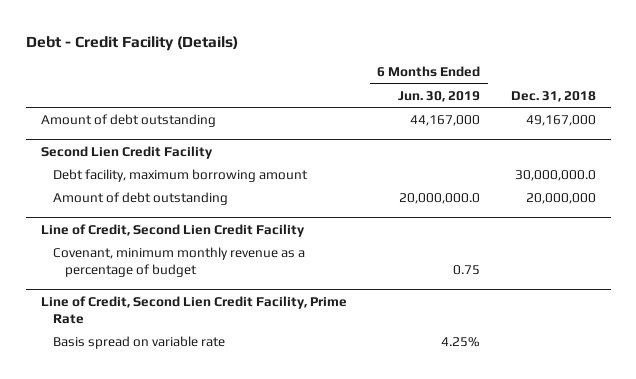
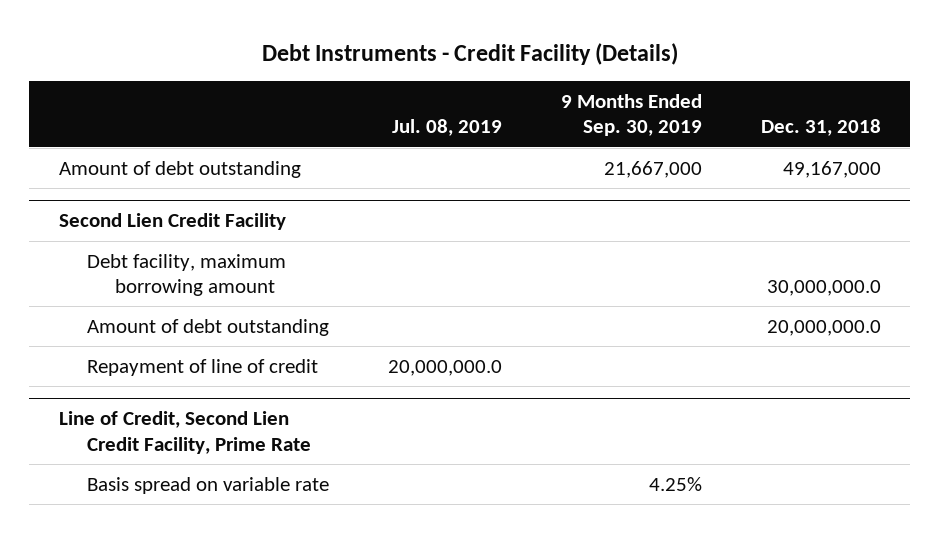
- Debt - Credit Facility (Details)
+ Debt Instruments - Credit Facility (Details)
- | 6 Months Ended Jun. 30, 2019 | Dec. 31, 2018
+ | Jul. 08, 2019 | 9 Months Ended Sep. 30, 2019 | Dec. 31, 2018
@ Second Lien Credit Facility
- Amount of debt outstanding | 20,000,000.0 | 20,000,000
- Line of Credit, Second Lien Credit Facility
- Covenant, minimum monthly revenue as a percentage of budget | 0.75 |
@ Second Lien Credit Facility
+ Amount of debt outstanding | | | 20,000,000.0
+ Repayment of line of credit | 20,000,000.0 | |

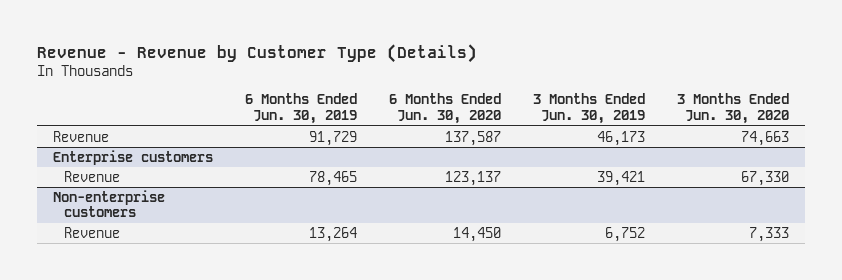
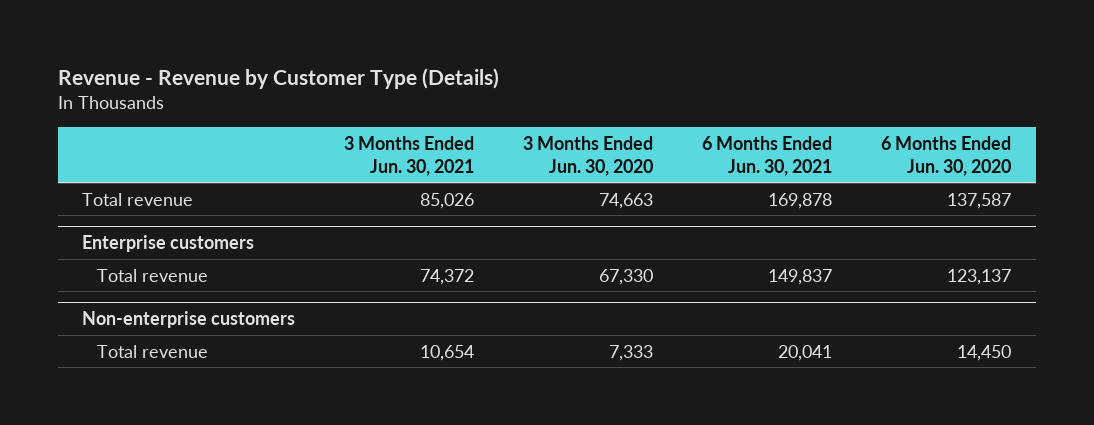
- | 6 Months Ended Jun. 30, 2019 | 6 Months Ended Jun. 30, 2020 | 3 Months Ended Jun. 30, 2019 | 3 Months Ended Jun. 30, 2020
+ | 3 Months Ended Jun. 30, 2021 | 3 Months Ended Jun. 30, 2020 | 6 Months Ended Jun. 30, 2021 | 6 Months Ended Jun. 30, 2020
- Revenue | 91,729 | 137,587 | 46,173 | 74,663
+ Total revenue | 85,026 | 74,663 | 169,878 | 137,587
@ Enterprise customers
- Revenue | 78,465 | 123,137 | 39,421 | 67,330
+ Total revenue | 74,372 | 67,330 | 149,837 | 123,137
@ Non-enterprise customers
- Revenue | 13,264 | 14,450 | 6,752 | 7,333
+ Total revenue | 10,654 | 7,333 | 20,041 | 14,450

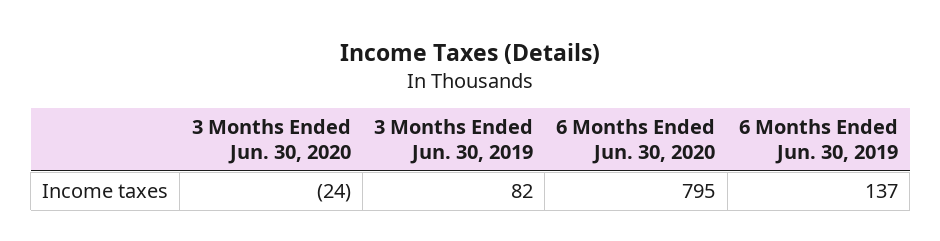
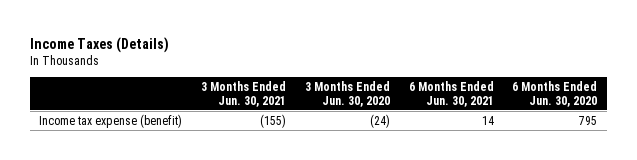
- | 3 Months Ended Jun. 30, 2020 | 3 Months Ended Jun. 30, 2019 | 6 Months Ended Jun. 30, 2020 | 6 Months Ended Jun. 30, 2019
+ | 3 Months Ended Jun. 30, 2021 | 3 Months Ended Jun. 30, 2020 | 6 Months Ended Jun. 30, 2021 | 6 Months Ended Jun. 30, 2020
- Income taxes | (24) | 82 | 795 | 137
+ Income tax expense (benefit) | (155) | (24) | 14 | 795

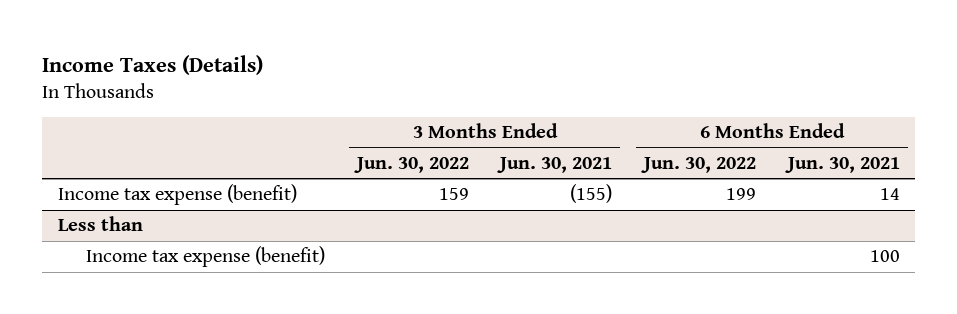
- | 3 Months Ended Jun. 30, 2021 | 3 Months Ended Jun. 30, 2020 | 6 Months Ended Jun. 30, 2021 | 6 Months Ended Jun. 30, 2020
+ | 3 Months Ended Jun. 30, 2022 | 3 Months Ended Jun. 30, 2021 | 6 Months Ended Jun. 30, 2022 | 6 Months Ended Jun. 30, 2021
+ Less than
+ Income tax expense (benefit) | | | | 100

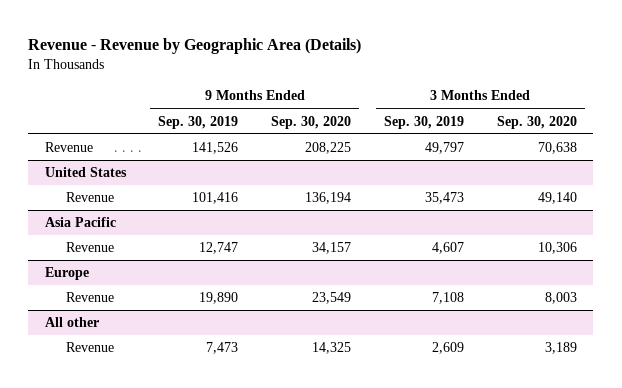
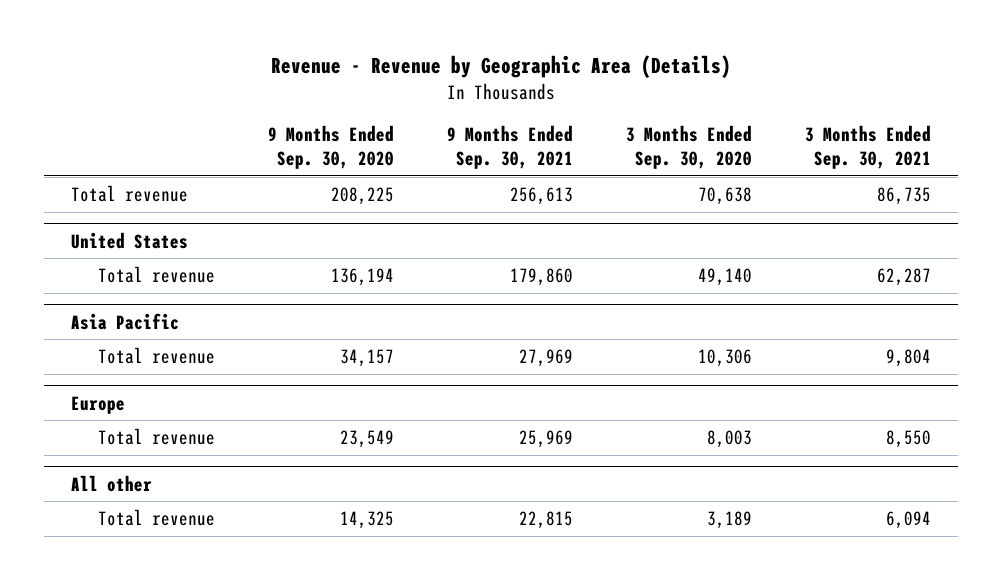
- | 9 Months Ended Sep. 30, 2019 | 9 Months Ended Sep. 30, 2020 | 3 Months Ended Sep. 30, 2019 | 3 Months Ended Sep. 30, 2020
+ | 9 Months Ended Sep. 30, 2020 | 9 Months Ended Sep. 30, 2021 | 3 Months Ended Sep. 30, 2020 | 3 Months Ended Sep. 30, 2021
- Revenue | 141,526 | 208,225 | 49,797 | 70,638
+ Total revenue | 208,225 | 256,613 | 70,638 | 86,735
@ United States
- Revenue | 101,416 | 136,194 | 35,473 | 49,140
+ Total revenue | 136,194 | 179,860 | 49,140 | 62,287
@ Asia Pacific
- Revenue | 12,747 | 34,157 | 4,607 | 10,306
+ Total revenue | 34,157 | 27,969 | 10,306 | 9,804
@ Europe
- Revenue | 19,890 | 23,549 | 7,108 | 8,003
+ Total revenue | 23,549 | 25,969 | 8,003 | 8,550
@ All other
- Revenue | 7,473 | 14,325 | 2,609 | 3,189
+ Total revenue | 14,325 | 22,815 | 3,189 | 6,094

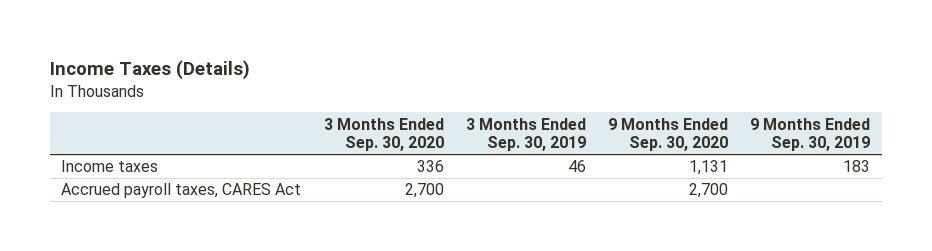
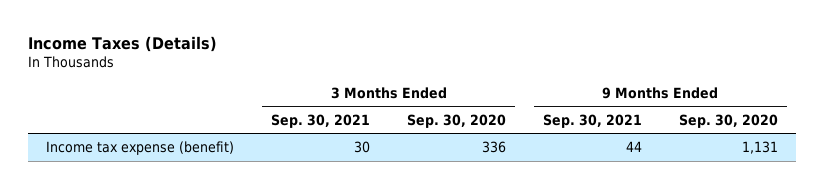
- | 3 Months Ended Sep. 30, 2020 | 3 Months Ended Sep. 30, 2019 | 9 Months Ended Sep. 30, 2020 | 9 Months Ended Sep. 30, 2019
+ | 3 Months Ended Sep. 30, 2021 | 3 Months Ended Sep. 30, 2020 | 9 Months Ended Sep. 30, 2021 | 9 Months Ended Sep. 30, 2020
- Income taxes | 336 | 46 | 1,131 | 183
- Accrued payroll taxes, CARES Act | 2,700 | | 2,700 |
+ Income tax expense (benefit) | 30 | 336 | 44 | 1,131

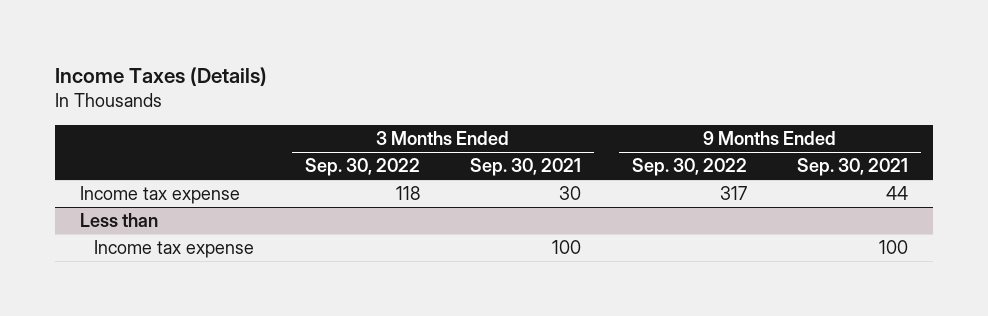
- | 3 Months Ended Sep. 30, 2021 | 3 Months Ended Sep. 30, 2020 | 9 Months Ended Sep. 30, 2021 | 9 Months Ended Sep. 30, 2020
+ | 3 Months Ended Sep. 30, 2022 | 3 Months Ended Sep. 30, 2021 | 9 Months Ended Sep. 30, 2022 | 9 Months Ended Sep. 30, 2021
- Income tax expense (benefit) | 30 | 336 | 44 | 1,131
+ Income tax expense | 118 | 30 | 317 | 44
+ Less than
+ Income tax expense | | 100 | | 100

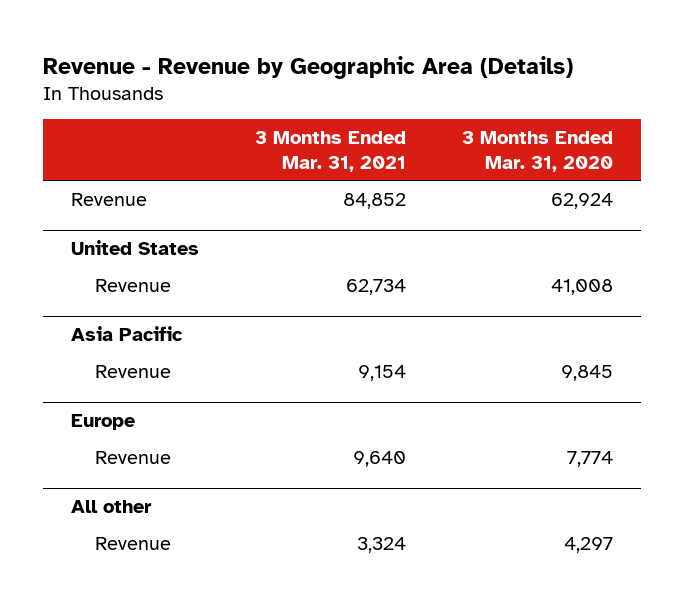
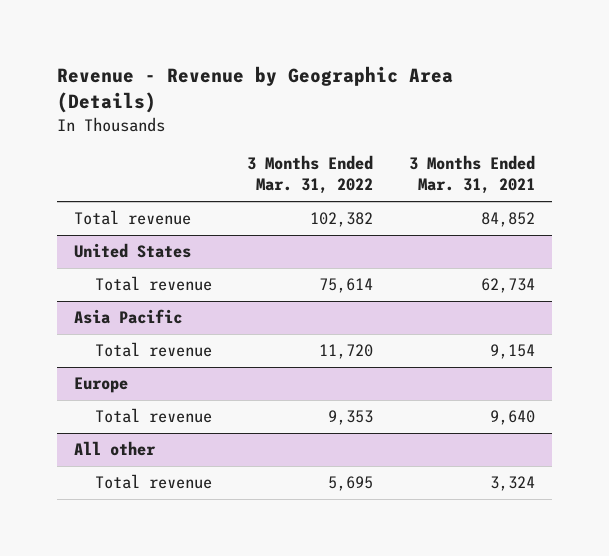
- | 3 Months Ended Mar. 31, 2021 | 3 Months Ended Mar. 31, 2020
+ | 3 Months Ended Mar. 31, 2022 | 3 Months Ended Mar. 31, 2021
- Revenue | 84,852 | 62,924
+ Total revenue | 102,382 | 84,852
@ United States
- Revenue | 62,734 | 41,008
+ Total revenue | 75,614 | 62,734
@ Asia Pacific
- Revenue | 9,154 | 9,845
+ Total revenue | 11,720 | 9,154
@ Europe
- Revenue | 9,640 | 7,774
+ Total revenue | 9,353 | 9,640
@ All other
- Revenue | 3,324 | 4,297
+ Total revenue | 5,695 | 3,324

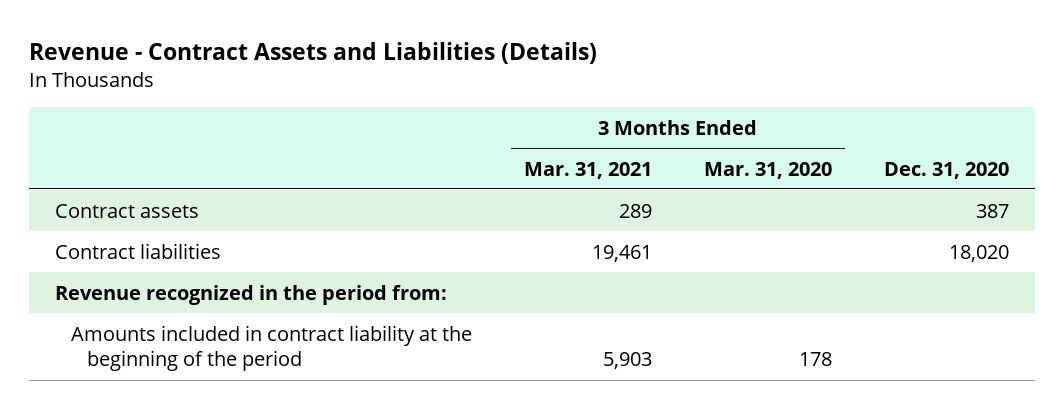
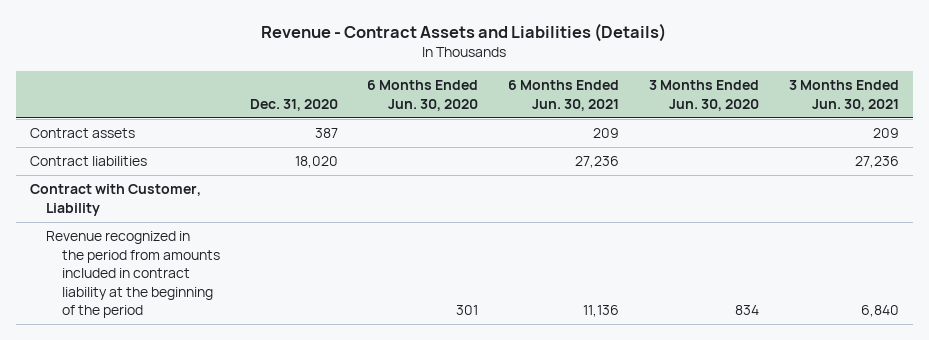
- | 3 Months Ended Mar. 31, 2021 | 3 Months Ended Mar. 31, 2020 | Dec. 31, 2020
+ | Dec. 31, 2020 | 6 Months Ended Jun. 30, 2020 | 6 Months Ended Jun. 30, 2021 | 3 Months Ended Jun. 30, 2020 | 3 Months Ended Jun. 30, 2021
- Revenue recognized in the period from:
- Amounts included in contract liability at the beginning of the period | 5,903 | 178 |
+ Contract with Customer, Liability
+ Revenue recognized in the period from amounts included in contract liability at the beginning of the period | | 301 | 11,136 | 834 | 6,840

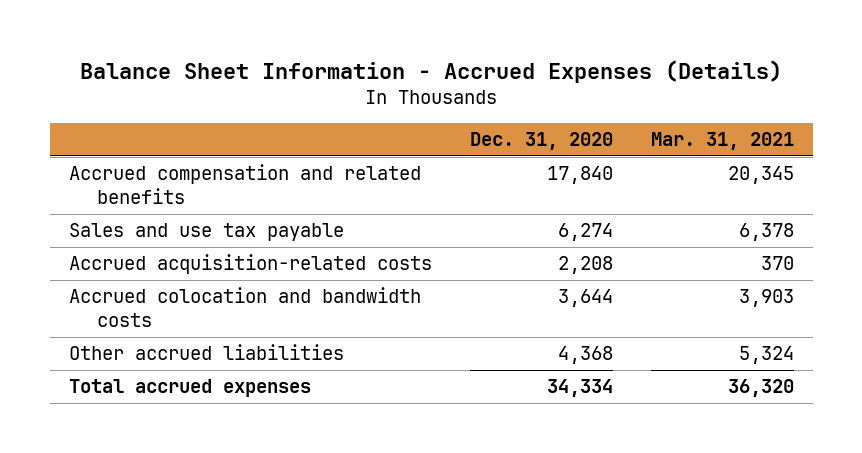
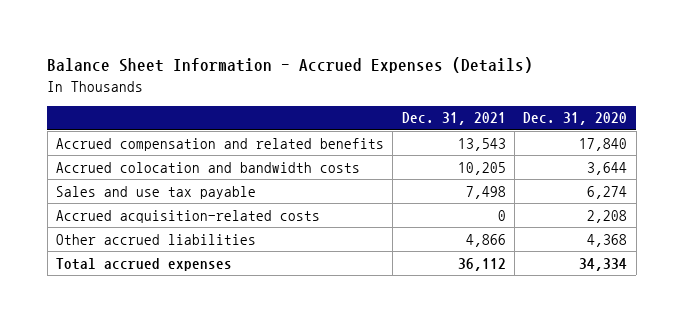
- | Dec. 31, 2020 | Mar. 31, 2021
+ | Dec. 31, 2021 | Dec. 31, 2020
moved up: Accrued colocation and bandwidth costs | 10,205 | 3,644

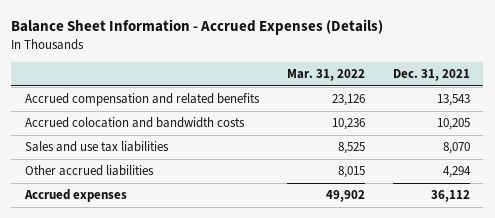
- | Dec. 31, 2021 | Dec. 31, 2020
+ | Mar. 31, 2022 | Dec. 31, 2021
- Sales and use tax payable | 7,498 | 6,274
- Accrued acquisition-related costs | 0 | 2,208
- Other accrued liabilities | 4,866 | 4,368
- Total accrued expenses | 36,112 | 34,334
+ Sales and use tax liabilities | 8,525 | 8,070
+ Other accrued liabilities | 8,015 | 4,294
+ Accrued expenses | 49,902 | 36,112

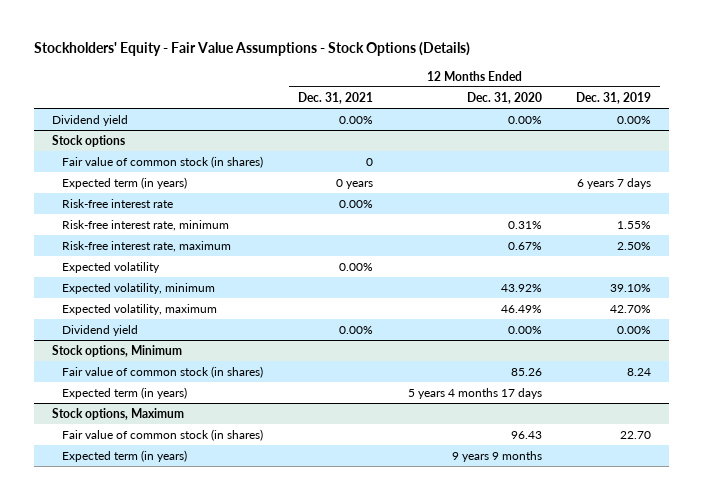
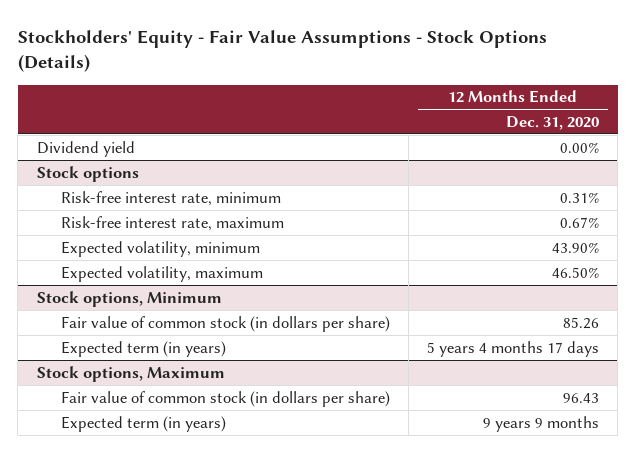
- | 12 Months Ended Dec. 31, 2021 | 12 Months Ended Dec. 31, 2020 | 12 Months Ended Dec. 31, 2019
+ | 12 Months Ended Dec. 31, 2020
@ Stock options
- Fair value of common stock (in shares) | 0 | |
- Expected term (in years) | 0 years | | 6 years 7 days
- Risk-free interest rate | 0.00% | |
- Expected volatility | 0.00% | |
- Expected volatility, minimum | | 43.92% | 39.10%
- Expected volatility, maximum | | 46.49% | 42.70%
- Dividend yield | 0.00% | 0.00% | 0.00%
+ Expected volatility, minimum | 43.90%
+ Expected volatility, maximum | 46.50%
@ Stock options, Minimum
- Fair value of common stock (in shares) | | 85.26 | 8.24
+ Fair value of common stock (in dollars per share) | 85.26
@ Stock options, Maximum
- Fair value of common stock (in shares) | | 96.43 | 22.70
+ Fair value of common stock (in dollars per share) | 96.43

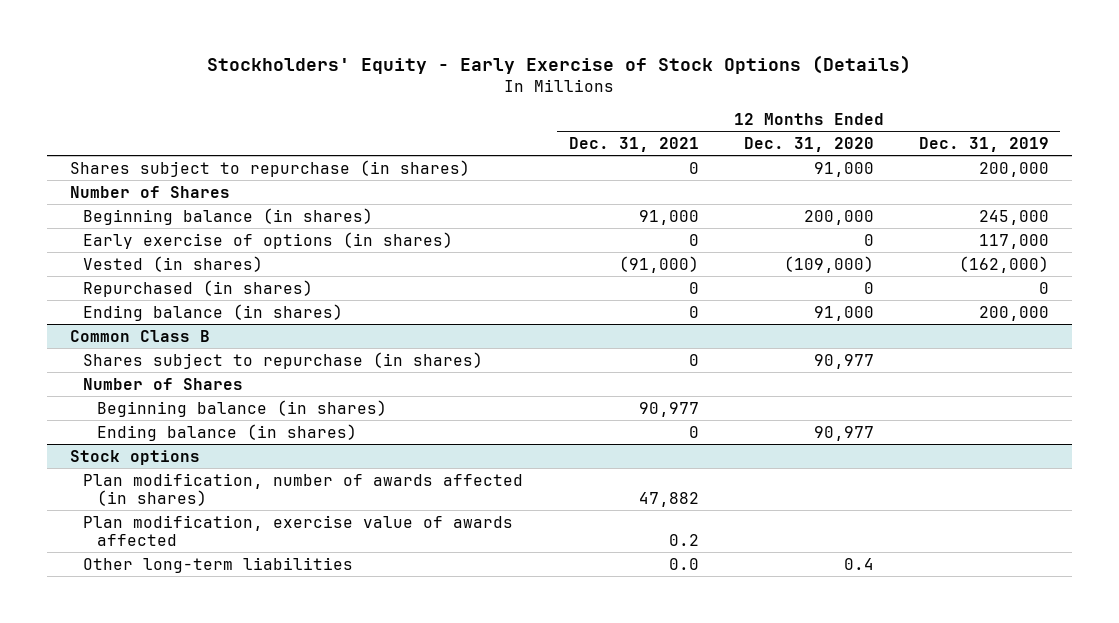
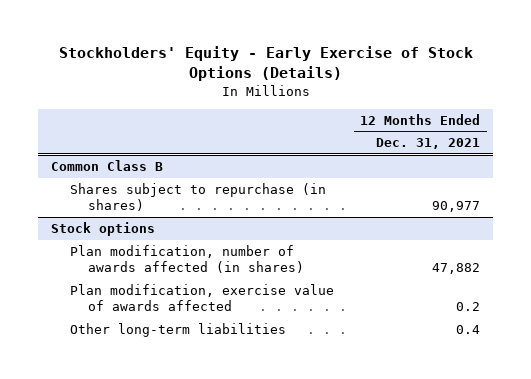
- | 12 Months Ended Dec. 31, 2021 | 12 Months Ended Dec. 31, 2020 | 12 Months Ended Dec. 31, 2019
+ | 12 Months Ended Dec. 31, 2021
- Shares subject to repurchase (in shares) | 0 | 91,000 | 200,000
- Number of Shares
- Beginning balance (in shares) | 91,000 | 200,000 | 245,000
- Early exercise of options (in shares) | 0 | 0 | 117,000
- Vested (in shares) | (91,000) | (109,000) | (162,000)
- Repurchased (in shares) | 0 | 0 | 0
- Ending balance (in shares) | 0 | 91,000 | 200,000
@ Common Class B
- Shares subject to repurchase (in shares) | 0 | 90,977 |
- Number of Shares
- Beginning balance (in shares) | 90,977 | |
- Ending balance (in shares) | 0 | 90,977 |
+ Shares subject to repurchase (in shares) | 90,977
@ Stock options
- Other long-term liabilities | 0.0 | 0.4 |
+ Other long-term liabilities | 0.4

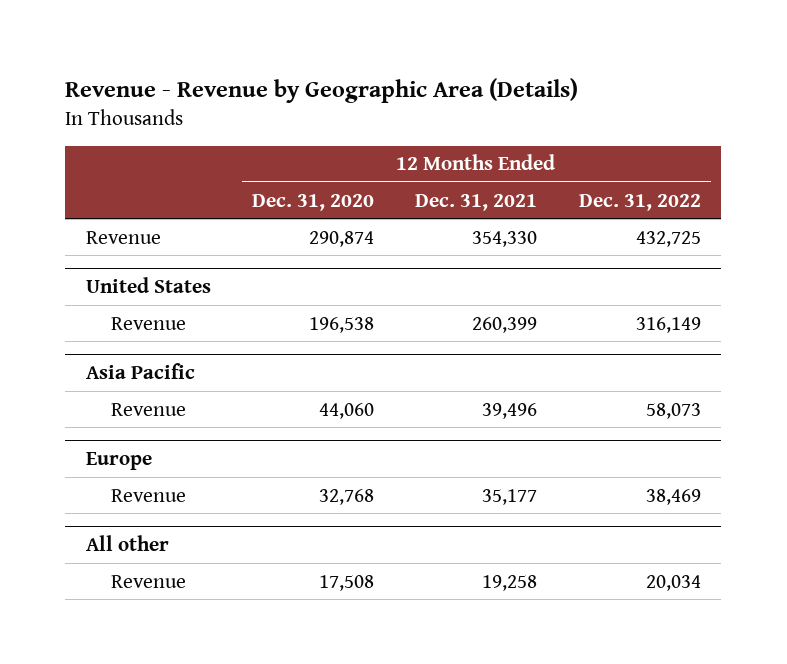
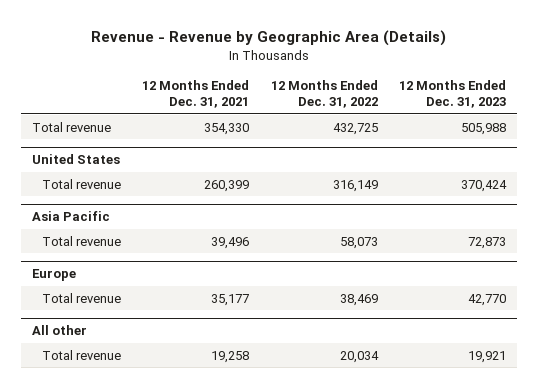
- | 12 Months Ended Dec. 31, 2020 | 12 Months Ended Dec. 31, 2021 | 12 Months Ended Dec. 31, 2022
+ | 12 Months Ended Dec. 31, 2021 | 12 Months Ended Dec. 31, 2022 | 12 Months Ended Dec. 31, 2023
- Revenue | 290,874 | 354,330 | 432,725
+ Total revenue | 354,330 | 432,725 | 505,988
@ United States
- Revenue | 196,538 | 260,399 | 316,149
+ Total revenue | 260,399 | 316,149 | 370,424
@ Asia Pacific
- Revenue | 44,060 | 39,496 | 58,073
+ Total revenue | 39,496 | 58,073 | 72,873
@ Europe
- Revenue | 32,768 | 35,177 | 38,469
+ Total revenue | 35,177 | 38,469 | 42,770
@ All other
- Revenue | 17,508 | 19,258 | 20,034
+ Total revenue | 19,258 | 20,034 | 19,921

